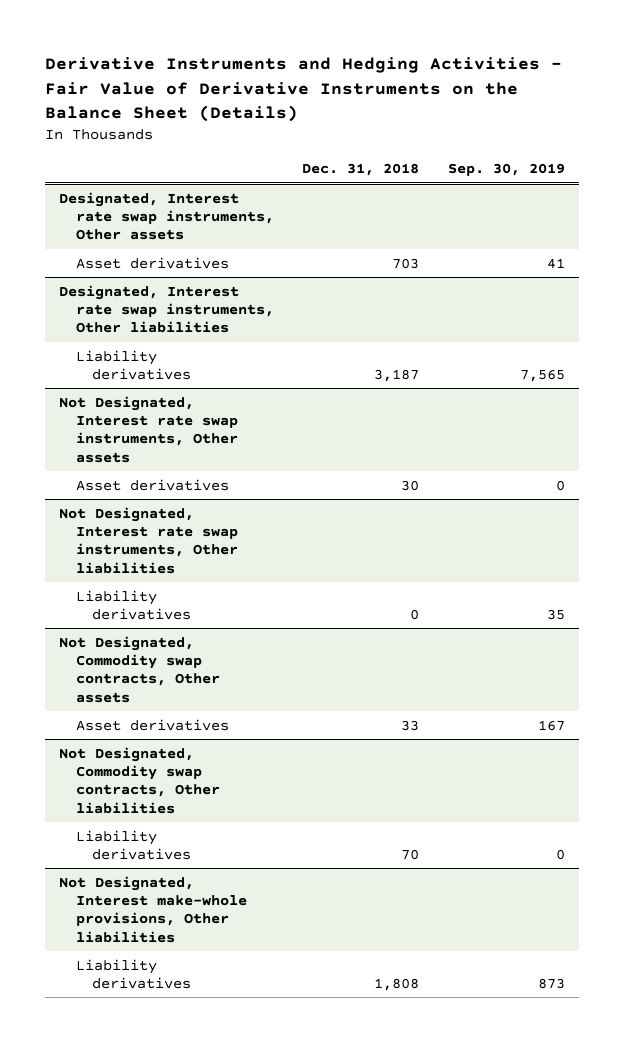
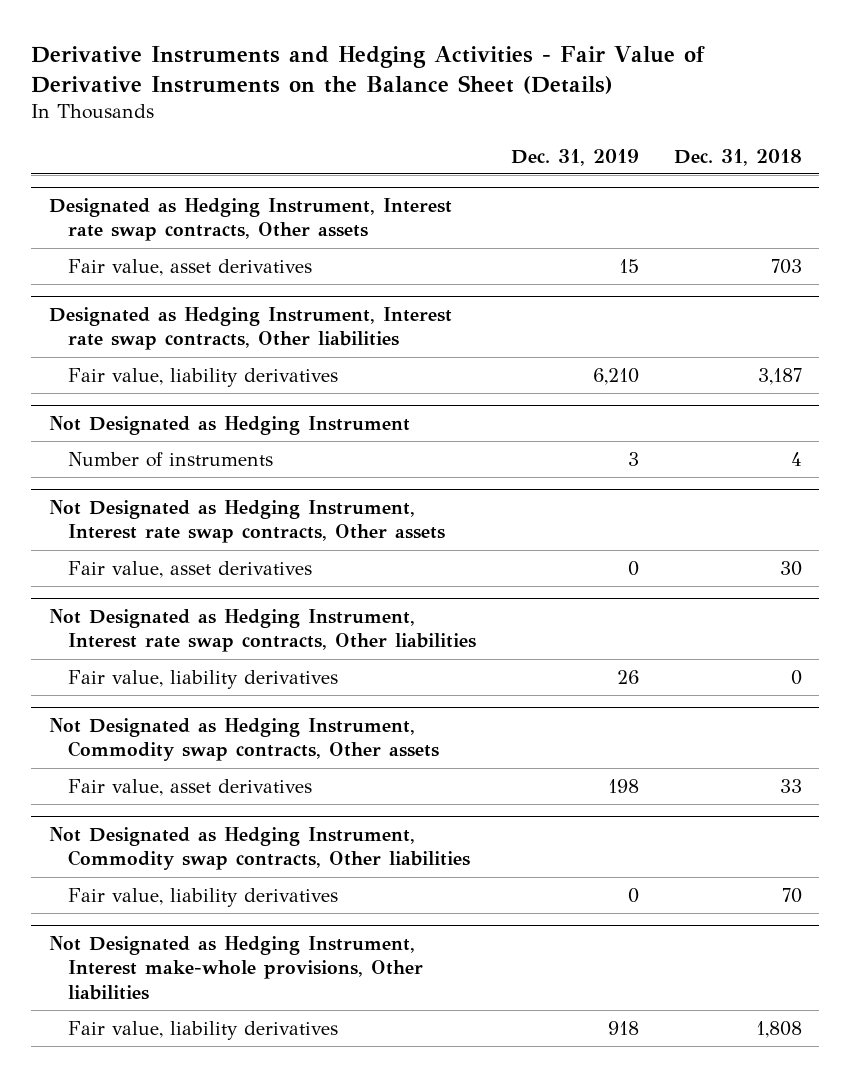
- | Dec. 31, 2018 | Sep. 30, 2019
+ | Dec. 31, 2019 | Dec. 31, 2018
- Designated, Interest rate swap instruments, Other assets
- Asset derivatives | 703 | 41
- Designated, Interest rate swap instruments, Other liabilities
- Liability derivatives | 3,187 | 7,565
- Not Designated, Interest rate swap instruments, Other assets
- Asset derivatives | 30 | 0
- Not Designated, Interest rate swap instruments, Other liabilities
- Liability derivatives | 0 | 35
- Not Designated, Commodity swap contracts, Other assets
- Asset derivatives | 33 | 167
- Not Designated, Commodity swap contracts, Other liabilities
- Liability derivatives | 70 | 0
- Not Designated, Interest make-whole provisions, Other liabilities
- Liability derivatives | 1,808 | 873
+ Designated as Hedging Instrument, Interest rate swap contracts, Other assets
+ Fair value, asset derivatives | 15 | 703
+ Designated as Hedging Instrument, Interest rate swap contracts, Other liabilities
+ Fair value, liability derivatives | 6,210 | 3,187
+ Not Designated as Hedging Instrument
+ Number of instruments | 3 | 4
+ Not Designated as Hedging Instrument, Interest rate swap contracts, Other assets
+ Fair value, asset derivatives | 0 | 30
+ Not Designated as Hedging Instrument, Interest rate swap contracts, Other liabilities
+ Fair value, liability derivatives | 26 | 0
+ Not Designated as Hedging Instrument, Commodity swap contracts, Other assets
+ Fair value, asset derivatives | 198 | 33
+ Not Designated as Hedging Instrument, Commodity swap contracts, Other liabilities
+ Fair value, liability derivatives | 0 | 70
+ Not Designated as Hedging Instrument, Interest make-whole provisions, Other liabilities
+ Fair value, liability derivatives | 918 | 1,808

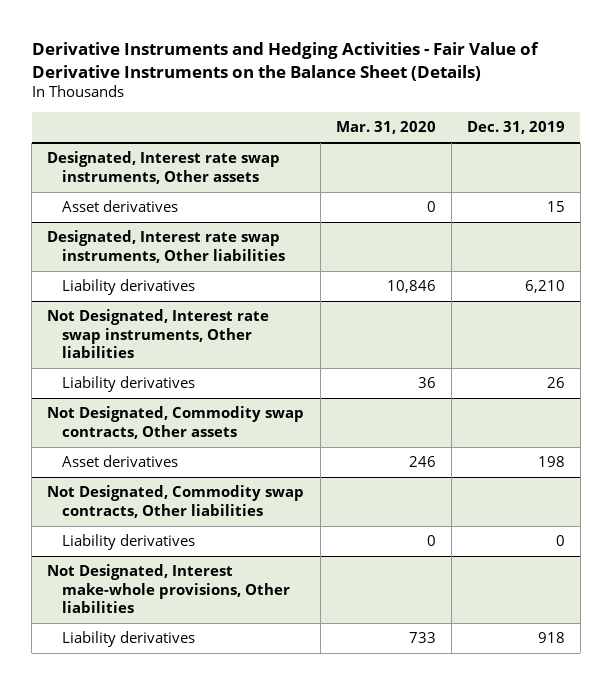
- | Dec. 31, 2019 | Dec. 31, 2018
+ | Mar. 31, 2020 | Dec. 31, 2019
- Designated as Hedging Instrument, Interest rate swap contracts, Other assets
- Fair value, asset derivatives | 15 | 703
- Designated as Hedging Instrument, Interest rate swap contracts, Other liabilities
- Fair value, liability derivatives | 6,210 | 3,187
- Not Designated as Hedging Instrument
- Number of instruments | 3 | 4
- Not Designated as Hedging Instrument, Interest rate swap contracts, Other assets
- Fair value, asset derivatives | 0 | 30
- Not Designated as Hedging Instrument, Interest rate swap contracts, Other liabilities
- Fair value, liability derivatives | 26 | 0
- Not Designated as Hedging Instrument, Commodity swap contracts, Other assets
- Fair value, asset derivatives | 198 | 33
- Not Designated as Hedging Instrument, Commodity swap contracts, Other liabilities
- Fair value, liability derivatives | 0 | 70
- Not Designated as Hedging Instrument, Interest make-whole provisions, Other liabilities
- Fair value, liability derivatives | 918 | 1,808
+ Designated, Interest rate swap instruments, Other assets
+ Asset derivatives | 0 | 15
+ Designated, Interest rate swap instruments, Other liabilities
+ Liability derivatives | 10,846 | 6,210
+ Not Designated, Interest rate swap instruments, Other liabilities
+ Liability derivatives | 36 | 26
+ Not Designated, Commodity swap contracts, Other assets
+ Asset derivatives | 246 | 198
+ Not Designated, Commodity swap contracts, Other liabilities
+ Liability derivatives | 0 | 0
+ Not Designated, Interest make-whole provisions, Other liabilities
+ Liability derivatives | 733 | 918

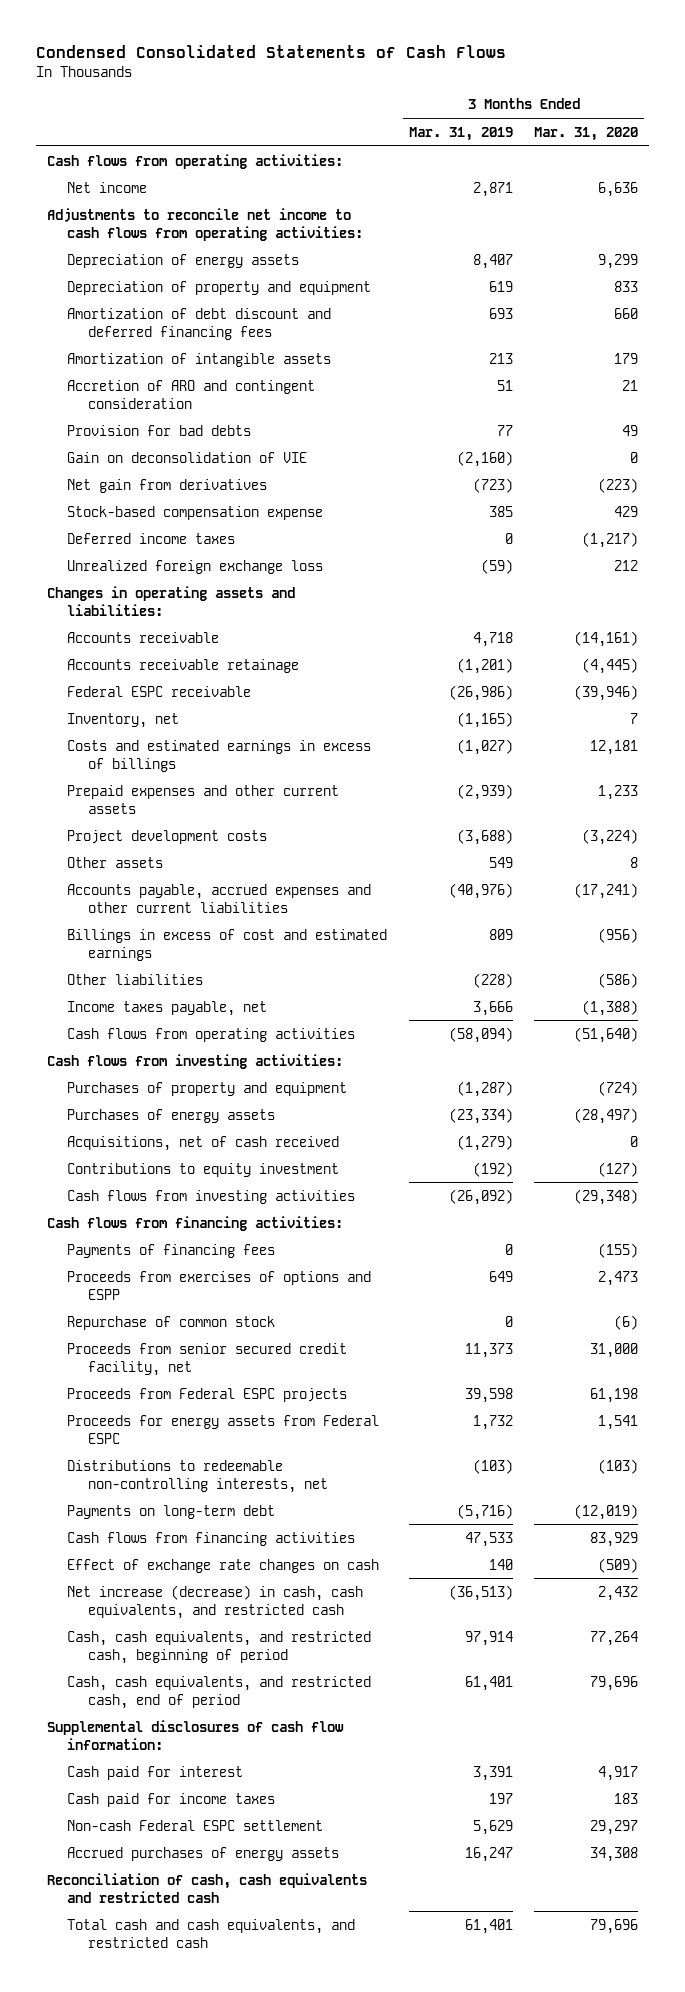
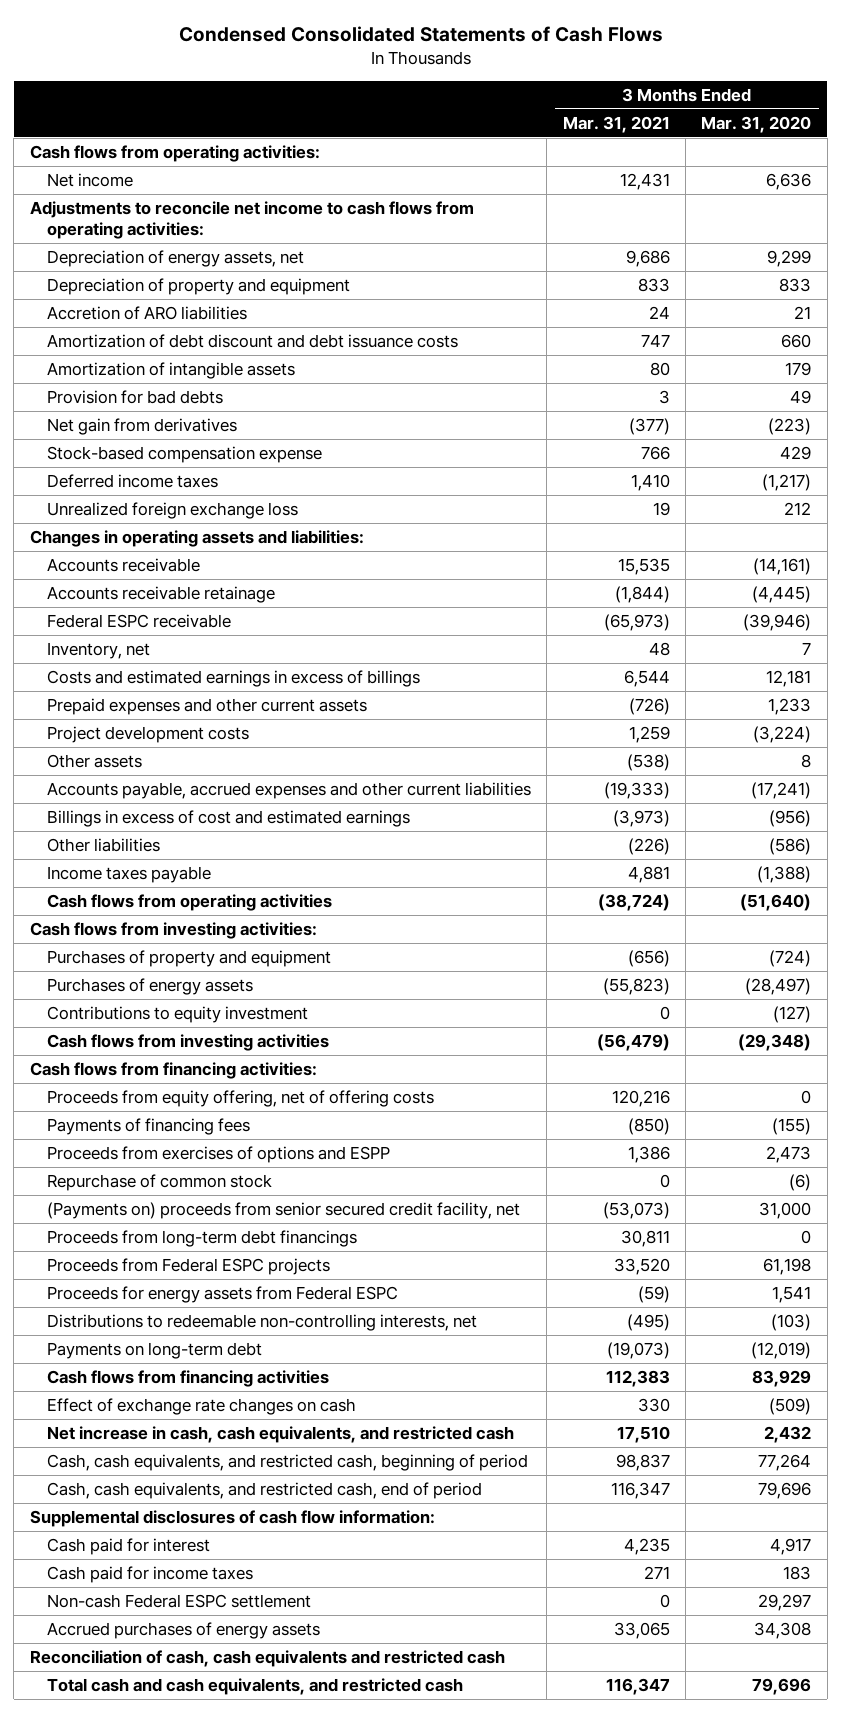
- | 3 Months Ended Mar. 31, 2019 | 3 Months Ended Mar. 31, 2020
+ | 3 Months Ended Mar. 31, 2021 | 3 Months Ended Mar. 31, 2020
- Depreciation of energy assets | 8,407 | 9,299
+ Depreciation of energy assets, net | 9,686 | 9,299
- Amortization of debt discount and deferred financing fees | 693 | 660
+ Accretion of ARO liabilities | 24 | 21
+ Amortization of debt discount and debt issuance costs | 747 | 660
- Accretion of ARO and contingent consideration | 51 | 21
- Gain on deconsolidation of VIE | (2,160) | 0
- Income taxes payable, net | 3,666 | (1,388)
+ Income taxes payable | 4,881 | (1,388)
- Acquisitions, net of cash received | (1,279) | 0
+ Proceeds from equity offering, net of offering costs | 120,216 | 0
- Proceeds from senior secured credit facility, net | 11,373 | 31,000
+ (Payments on) proceeds from senior secured credit facility, net | (53,073) | 31,000
+ Proceeds from long-term debt financings | 30,811 | 0
- Net increase (decrease) in cash, cash equivalents, and restricted cash | (36,513) | 2,432
+ Net increase in cash, cash equivalents, and restricted cash | 17,510 | 2,432

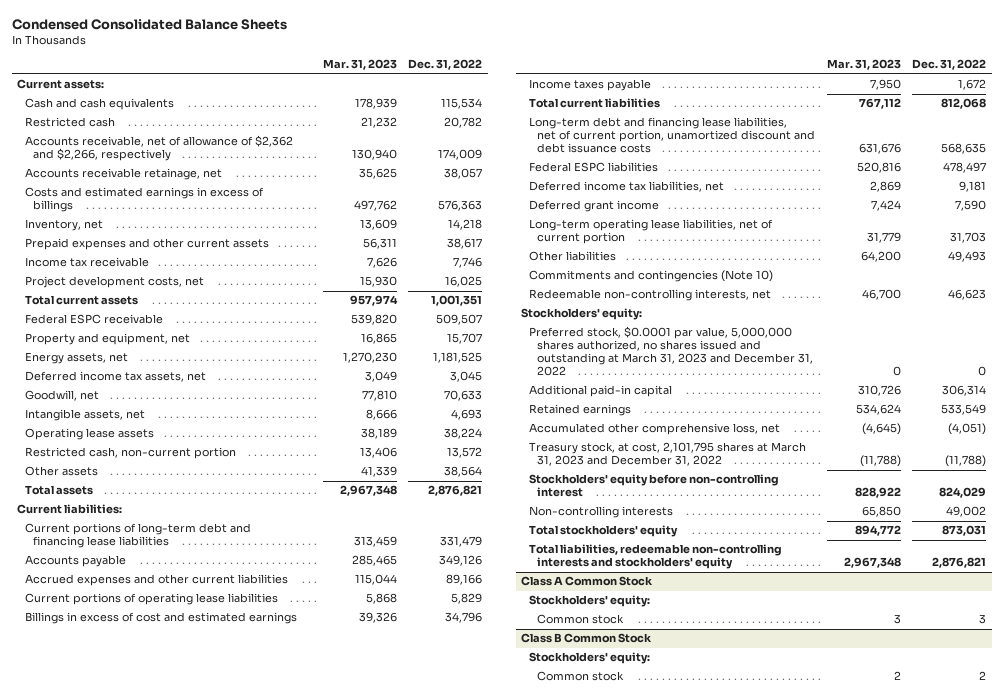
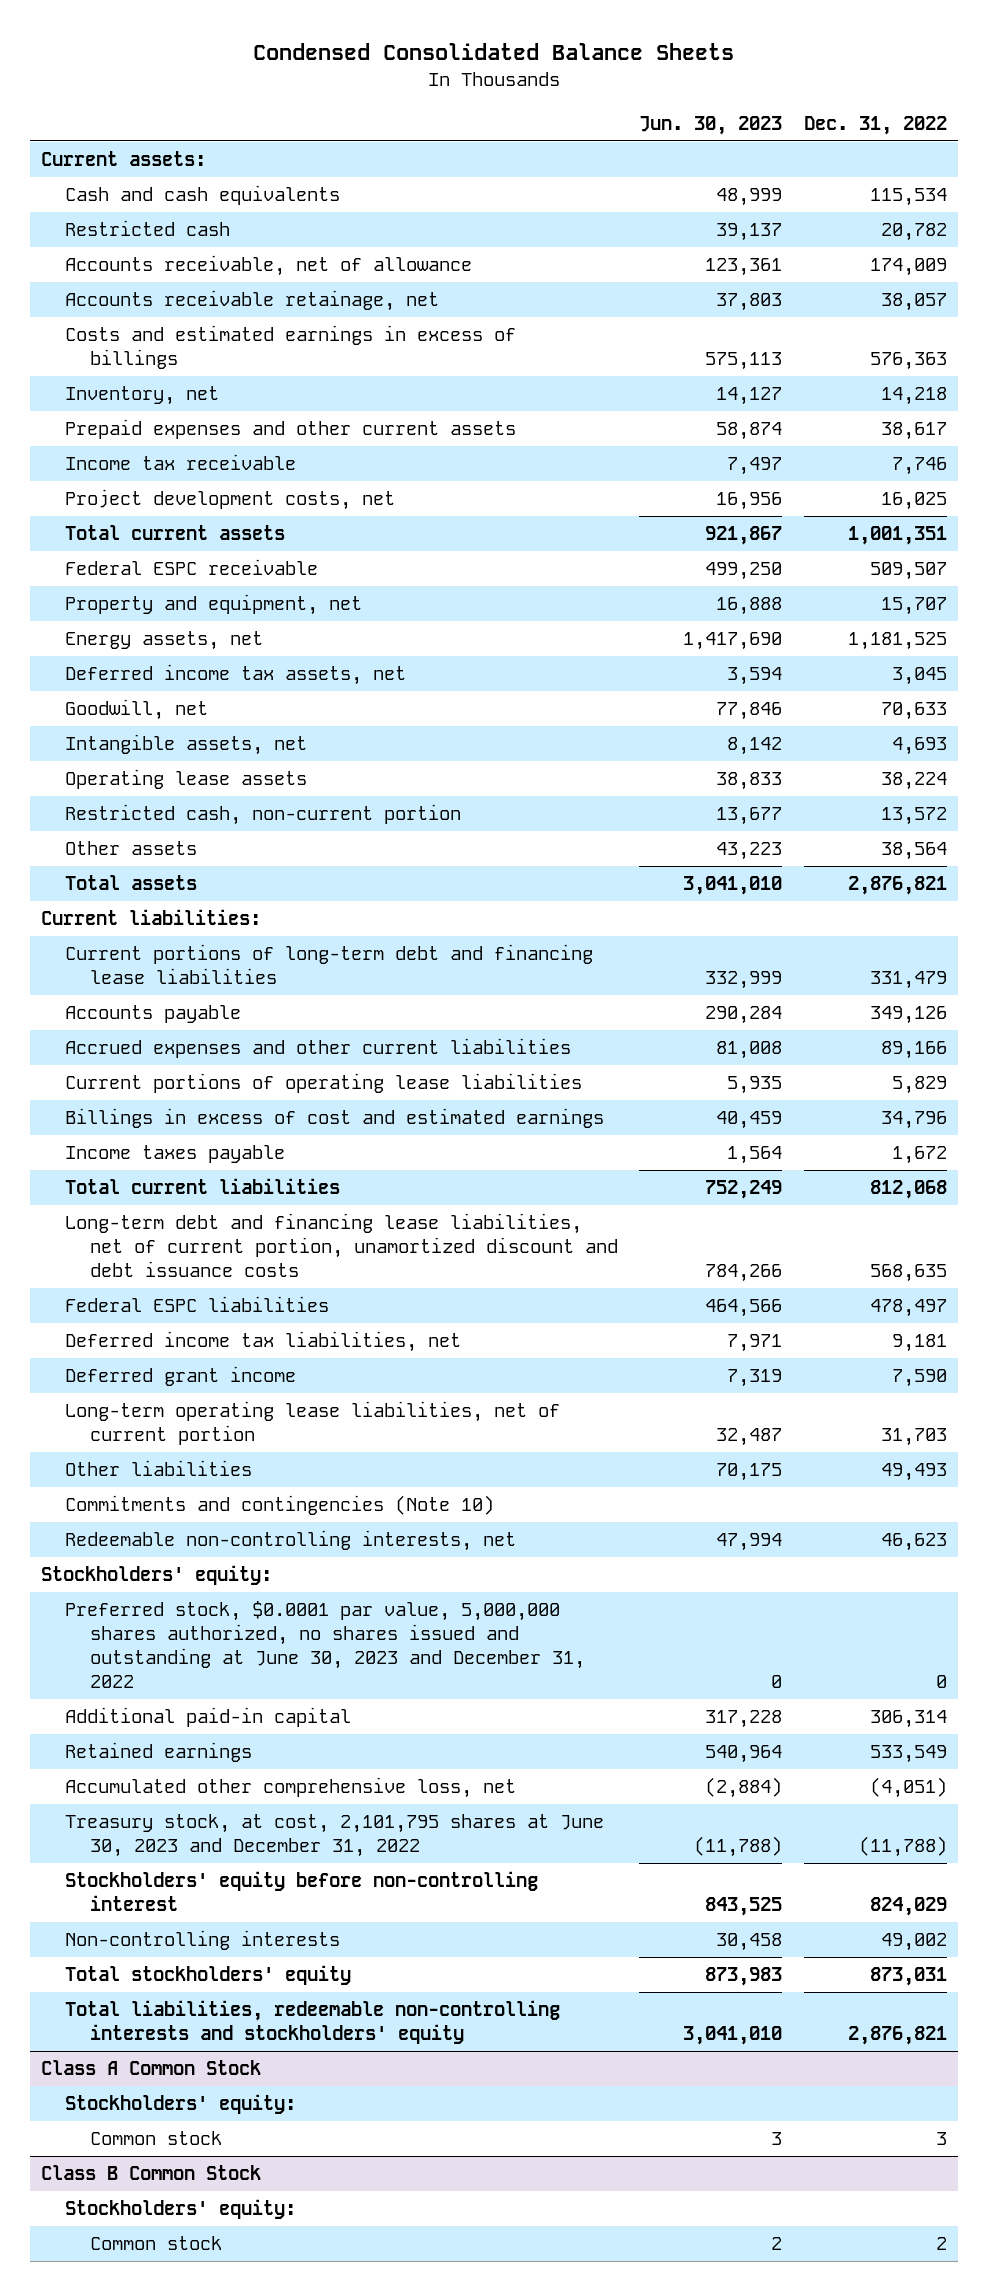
- | Mar. 31, 2023 | Dec. 31, 2022
+ | Jun. 30, 2023 | Dec. 31, 2022
- Accounts receivable, net of allowance of $2,362 and $2,266, respectively | 130,940 | 174,009
+ Accounts receivable, net of allowance | 123,361 | 174,009
- Preferred stock, $0.0001 par value, 5,000,000 shares authorized, no shares issued and outstanding at March 31, 2023 and December 31, 2022 | 0 | 0
+ Preferred stock, $0.0001 par value, 5,000,000 shares authorized, no shares issued and outstanding at June 30, 2023 and December 31, 2022 | 0 | 0
- Treasury stock, at cost, 2,101,795 shares at March 31, 2023 and December 31, 2022 | (11,788) | (11,788)
+ Treasury stock, at cost, 2,101,795 shares at June 30, 2023 and December 31, 2022 | (11,788) | (11,788)

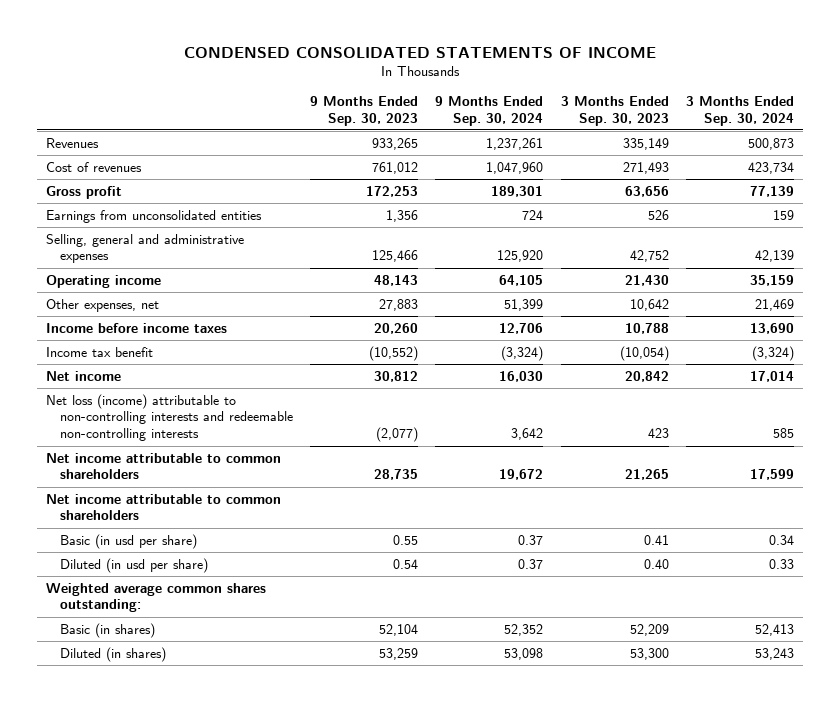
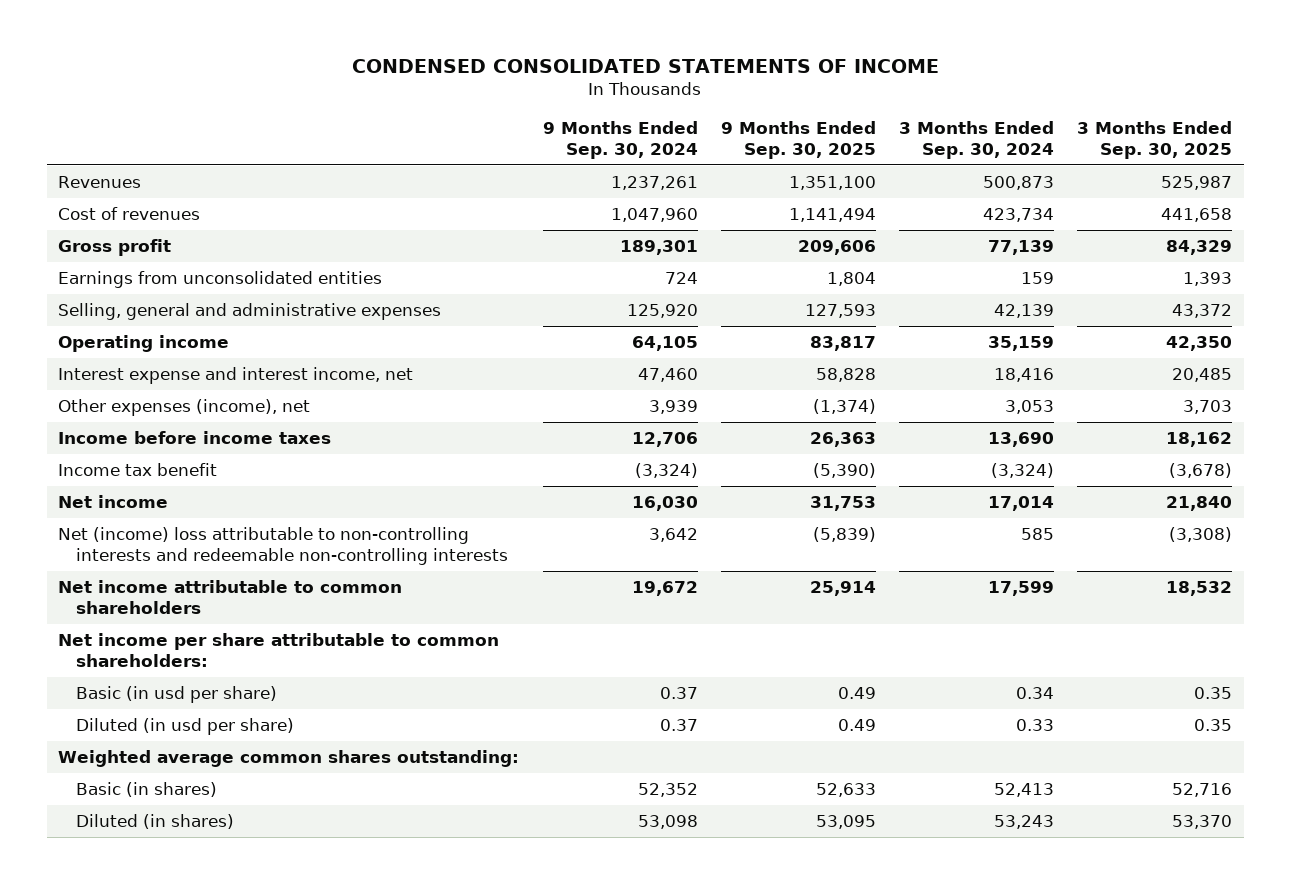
- | 9 Months Ended Sep. 30, 2023 | 9 Months Ended Sep. 30, 2024 | 3 Months Ended Sep. 30, 2023 | 3 Months Ended Sep. 30, 2024
+ | 9 Months Ended Sep. 30, 2024 | 9 Months Ended Sep. 30, 2025 | 3 Months Ended Sep. 30, 2024 | 3 Months Ended Sep. 30, 2025
- Other expenses, net | 27,883 | 51,399 | 10,642 | 21,469
+ Interest expense and interest income, net | 47,460 | 58,828 | 18,416 | 20,485
+ Other expenses (income), net | 3,939 | (1,374) | 3,053 | 3,703
- Net loss (income) attributable to non-controlling interests and redeemable non-controlling interests | (2,077) | 3,642 | 423 | 585
+ Net (income) loss attributable to non-controlling interests and redeemable non-controlling interests | 3,642 | (5,839) | 585 | (3,308)
- Net income attributable to common shareholders
+ Net income per share attributable to common shareholders:

